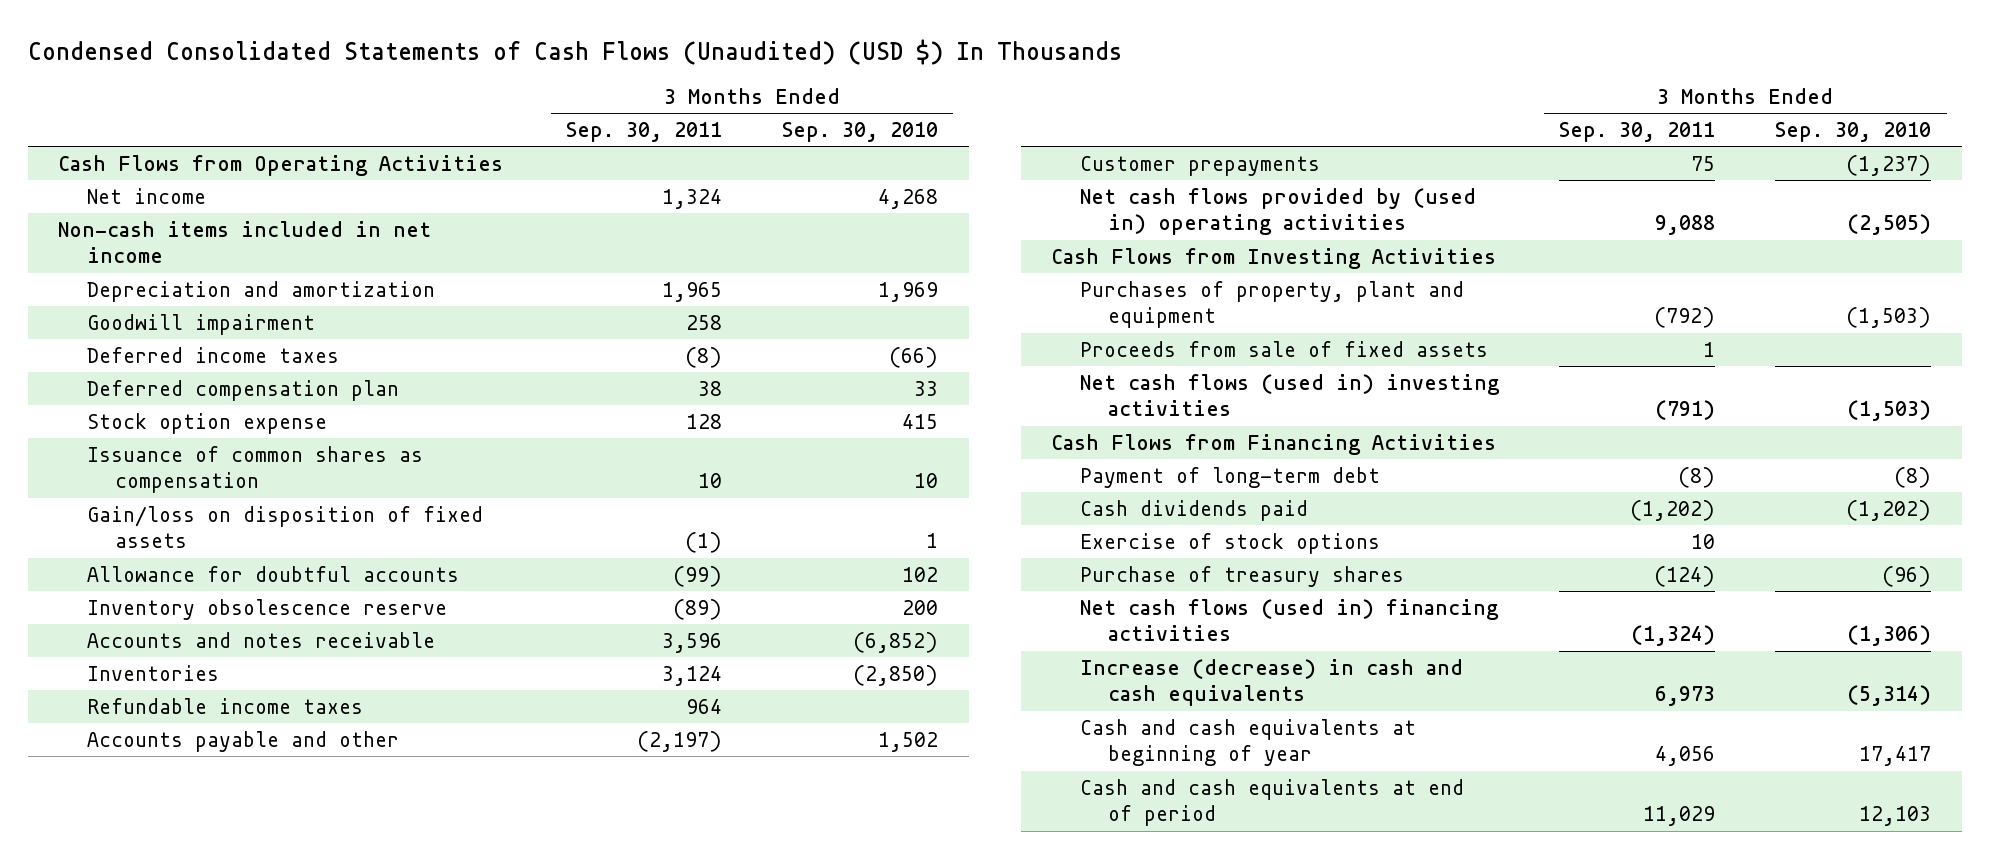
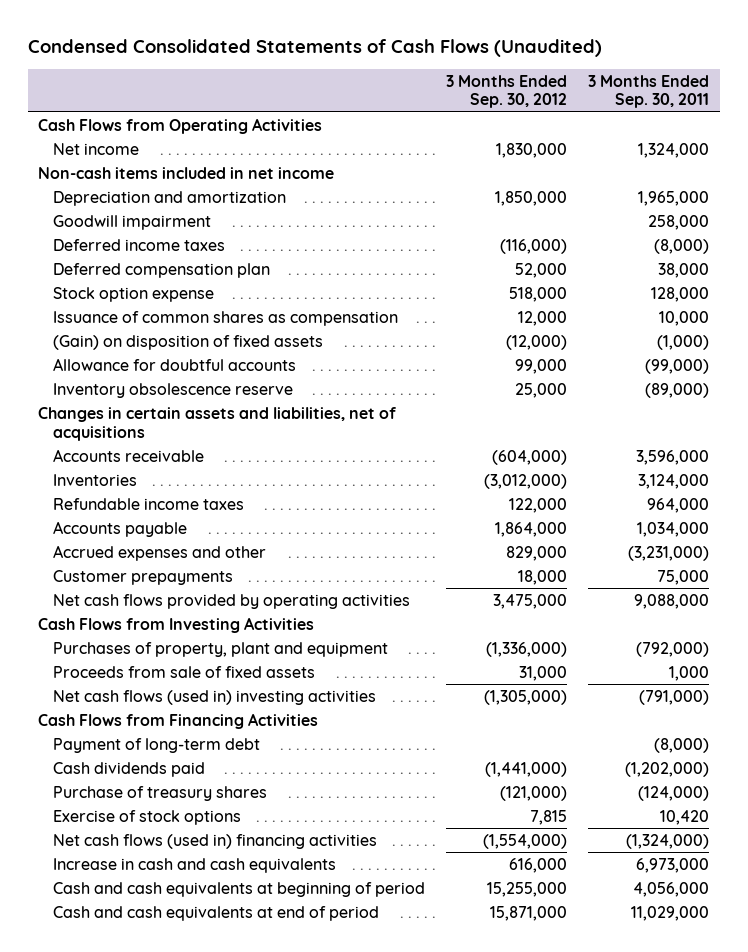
- Condensed Consolidated Statements of Cash Flows (Unaudited) (USD $) In Thousands
+ Condensed Consolidated Statements of Cash Flows (Unaudited)
- | 3 Months Ended Sep. 30, 2011 | 3 Months Ended Sep. 30, 2010
+ | 3 Months Ended Sep. 30, 2012 | 3 Months Ended Sep. 30, 2011
- Net income | 1,324 | 4,268
+ Net income | 1,830,000 | 1,324,000
- Depreciation and amortization | 1,965 | 1,969
- Goodwill impairment | 258 |
- Deferred income taxes | (8) | (66)
- Deferred compensation plan | 38 | 33
- Stock option expense | 128 | 415
- Issuance of common shares as compensation | 10 | 10
- Gain/loss on disposition of fixed assets | (1) | 1
- Allowance for doubtful accounts | (99) | 102
- Inventory obsolescence reserve | (89) | 200
- Accounts and notes receivable | 3,596 | (6,852)
- Inventories | 3,124 | (2,850)
- Refundable income taxes | 964 |
- Accounts payable and other | (2,197) | 1,502
- Customer prepayments | 75 | (1,237)
- Net cash flows provided by (used in) operating activities | 9,088 | (2,505)
+ Depreciation and amortization | 1,850,000 | 1,965,000
+ Goodwill impairment | | 258,000
+ Deferred income taxes | (116,000) | (8,000)
+ Deferred compensation plan | 52,000 | 38,000
+ Stock option expense | 518,000 | 128,000
+ Issuance of common shares as compensation | 12,000 | 10,000
+ (Gain) on disposition of fixed assets | (12,000) | (1,000)
+ Allowance for doubtful accounts | 99,000 | (99,000)
+ Inventory obsolescence reserve | 25,000 | (89,000)
+ Changes in certain assets and liabilities, net of acquisitions
+ Accounts receivable | (604,000) | 3,596,000
+ Inventories | (3,012,000) | 3,124,000
+ Refundable income taxes | 122,000 | 964,000
+ Accounts payable | 1,864,000 | 1,034,000
+ Accrued expenses and other | 829,000 | (3,231,000)
+ Customer prepayments | 18,000 | 75,000
+ Net cash flows provided by operating activities | 3,475,000 | 9,088,000
- Purchases of property, plant and equipment | (792) | (1,503)
- Proceeds from sale of fixed assets | 1 |
- Net cash flows (used in) investing activities | (791) | (1,503)
+ Purchases of property, plant and equipment | (1,336,000) | (792,000)
+ Proceeds from sale of fixed assets | 31,000 | 1,000
+ Net cash flows (used in) investing activities | (1,305,000) | (791,000)
- Payment of long-term debt | (8) | (8)
- Cash dividends paid | (1,202) | (1,202)
- Exercise of stock options | 10 |
- Purchase of treasury shares | (124) | (96)
- Net cash flows (used in) financing activities | (1,324) | (1,306)
- Increase (decrease) in cash and cash equivalents | 6,973 | (5,314)
- Cash and cash equivalents at beginning of year | 4,056 | 17,417
- Cash and cash equivalents at end of period | 11,029 | 12,103
+ Payment of long-term debt | | (8,000)
+ Cash dividends paid | (1,441,000) | (1,202,000)
+ Purchase of treasury shares | (121,000) | (124,000)
+ Exercise of stock options | 7,815 | 10,420
+ Net cash flows (used in) financing activities | (1,554,000) | (1,324,000)
+ Increase in cash and cash equivalents | 616,000 | 6,973,000
+ Cash and cash equivalents at beginning of period | 15,255,000 | 4,056,000
+ Cash and cash equivalents at end of period | 15,871,000 | 11,029,000

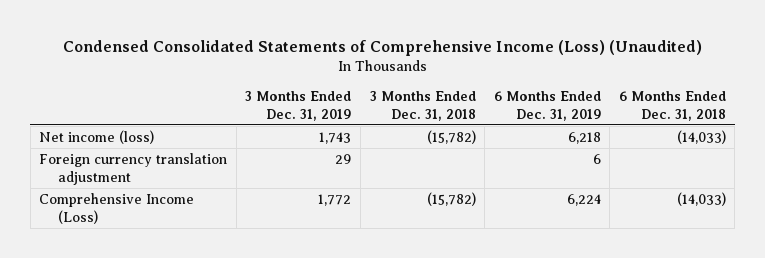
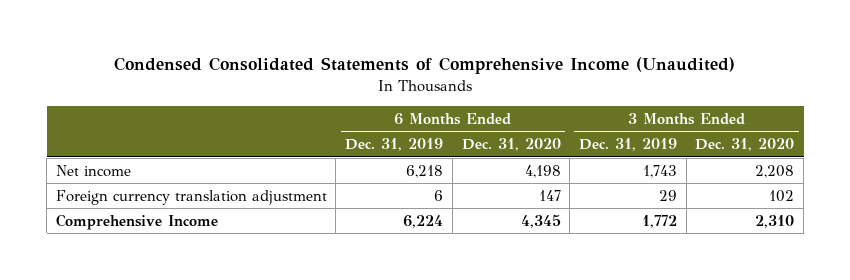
- Condensed Consolidated Statements of Comprehensive Income (Loss) (Unaudited)
+ Condensed Consolidated Statements of Comprehensive Income (Unaudited)
- | 3 Months Ended Dec. 31, 2019 | 3 Months Ended Dec. 31, 2018 | 6 Months Ended Dec. 31, 2019 | 6 Months Ended Dec. 31, 2018
+ | 6 Months Ended Dec. 31, 2019 | 6 Months Ended Dec. 31, 2020 | 3 Months Ended Dec. 31, 2019 | 3 Months Ended Dec. 31, 2020
- Net income (loss) | 1,743 | (15,782) | 6,218 | (14,033)
+ Net income | 6,218 | 4,198 | 1,743 | 2,208
- Comprehensive Income (Loss) | 1,772 | (15,782) | 6,224 | (14,033)
+ Comprehensive Income | 6,224 | 4,345 | 1,772 | 2,310

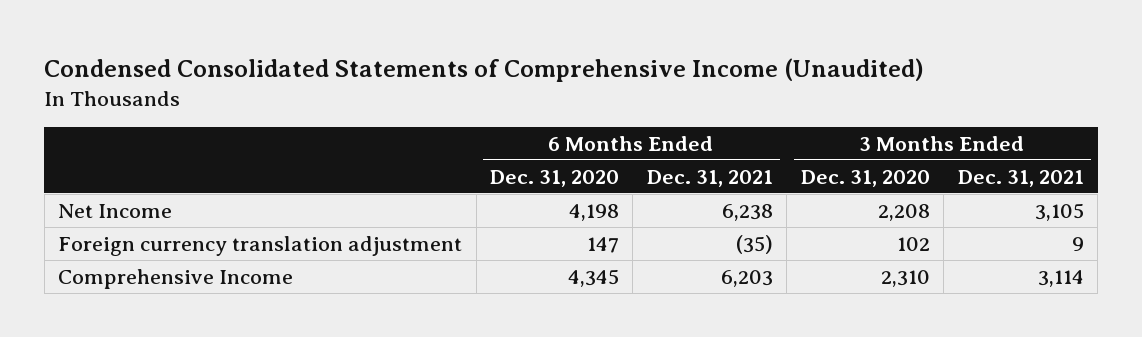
- | 6 Months Ended Dec. 31, 2019 | 6 Months Ended Dec. 31, 2020 | 3 Months Ended Dec. 31, 2019 | 3 Months Ended Dec. 31, 2020
+ | 6 Months Ended Dec. 31, 2020 | 6 Months Ended Dec. 31, 2021 | 3 Months Ended Dec. 31, 2020 | 3 Months Ended Dec. 31, 2021
- Net income | 6,218 | 4,198 | 1,743 | 2,208
+ Net Income | 4,198 | 6,238 | 2,208 | 3,105

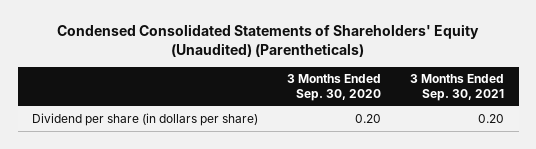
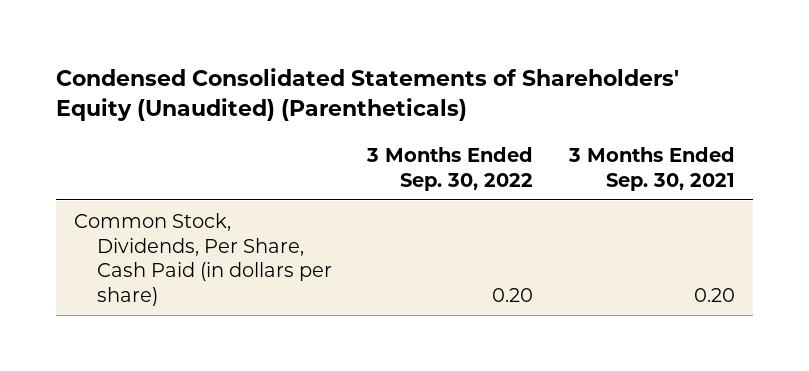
- | 3 Months Ended Sep. 30, 2020 | 3 Months Ended Sep. 30, 2021
+ | 3 Months Ended Sep. 30, 2022 | 3 Months Ended Sep. 30, 2021
- Dividend per share (in dollars per share) | 0.20 | 0.20
+ Common Stock, Dividends, Per Share, Cash Paid (in dollars per share) | 0.20 | 0.20

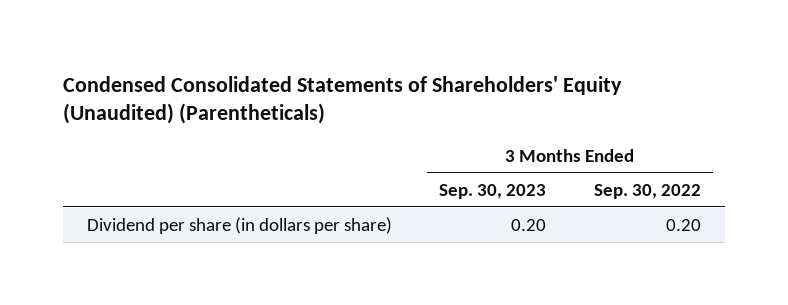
- | 3 Months Ended Sep. 30, 2022 | 3 Months Ended Sep. 30, 2021
+ | 3 Months Ended Sep. 30, 2023 | 3 Months Ended Sep. 30, 2022
- Common Stock, Dividends, Per Share, Cash Paid (in dollars per share) | 0.20 | 0.20
+ Dividend per share (in dollars per share) | 0.20 | 0.20

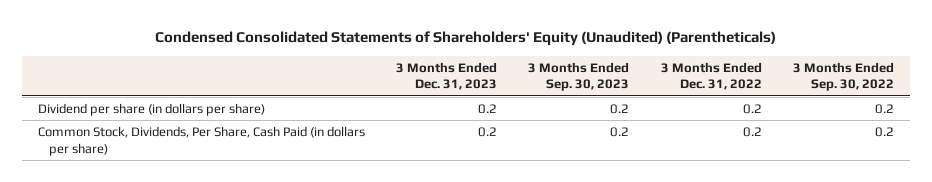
- | 3 Months Ended Sep. 30, 2023 | 3 Months Ended Sep. 30, 2022
+ | 3 Months Ended Dec. 31, 2023 | 3 Months Ended Sep. 30, 2023 | 3 Months Ended Dec. 31, 2022 | 3 Months Ended Sep. 30, 2022
- Dividend per share (in dollars per share) | 0.20 | 0.20
+ Dividend per share (in dollars per share) | 0.2 | 0.2 | 0.2 | 0.2
+ Common Stock, Dividends, Per Share, Cash Paid (in dollars per share) | 0.2 | 0.2 | 0.2 | 0.2

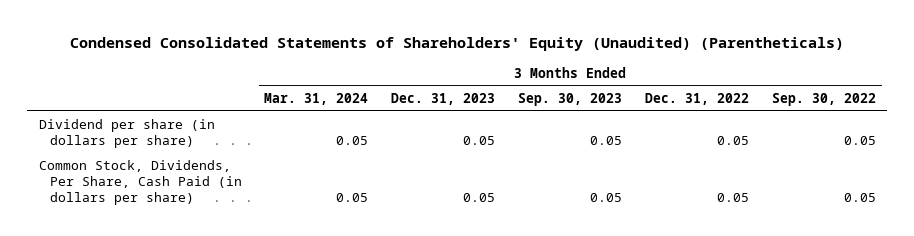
- | 3 Months Ended Dec. 31, 2023 | 3 Months Ended Sep. 30, 2023 | 3 Months Ended Dec. 31, 2022 | 3 Months Ended Sep. 30, 2022
+ | 3 Months Ended Mar. 31, 2024 | 3 Months Ended Dec. 31, 2023 | 3 Months Ended Sep. 30, 2023 | 3 Months Ended Dec. 31, 2022 | 3 Months Ended Sep. 30, 2022
- Dividend per share (in dollars per share) | 0.2 | 0.2 | 0.2 | 0.2
- Common Stock, Dividends, Per Share, Cash Paid (in dollars per share) | 0.2 | 0.2 | 0.2 | 0.2
+ Dividend per share (in dollars per share) | 0.05 | 0.05 | 0.05 | 0.05 | 0.05
+ Common Stock, Dividends, Per Share, Cash Paid (in dollars per share) | 0.05 | 0.05 | 0.05 | 0.05 | 0.05

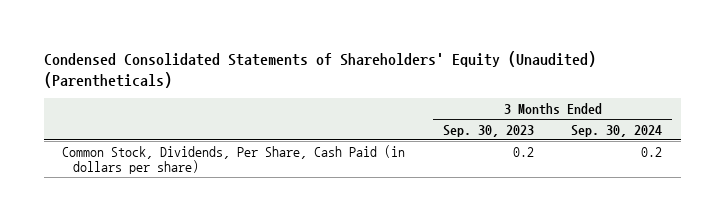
- | 3 Months Ended Mar. 31, 2024 | 3 Months Ended Dec. 31, 2023 | 3 Months Ended Sep. 30, 2023 | 3 Months Ended Dec. 31, 2022 | 3 Months Ended Sep. 30, 2022
+ | 3 Months Ended Sep. 30, 2023 | 3 Months Ended Sep. 30, 2024
- Dividend per share (in dollars per share) | 0.05 | 0.05 | 0.05 | 0.05 | 0.05
- Common Stock, Dividends, Per Share, Cash Paid (in dollars per share) | 0.05 | 0.05 | 0.05 | 0.05 | 0.05
+ Common Stock, Dividends, Per Share, Cash Paid (in dollars per share) | 0.2 | 0.2

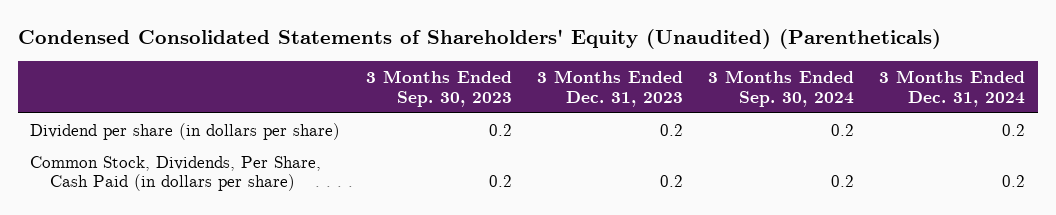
- | 3 Months Ended Sep. 30, 2023 | 3 Months Ended Sep. 30, 2024
+ | 3 Months Ended Sep. 30, 2023 | 3 Months Ended Dec. 31, 2023 | 3 Months Ended Sep. 30, 2024 | 3 Months Ended Dec. 31, 2024
+ Dividend per share (in dollars per share) | 0.2 | 0.2 | 0.2 | 0.2

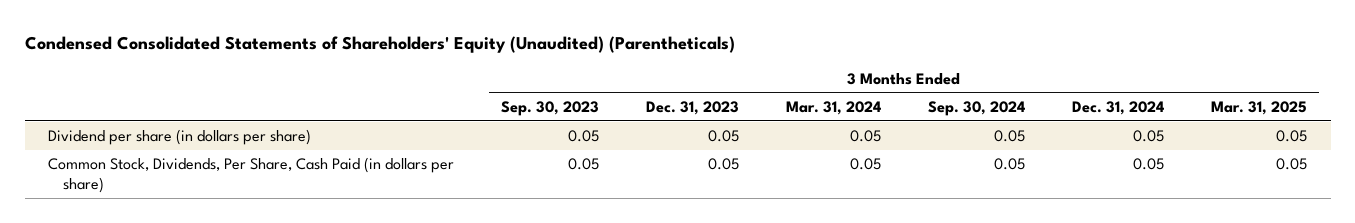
- | 3 Months Ended Sep. 30, 2023 | 3 Months Ended Dec. 31, 2023 | 3 Months Ended Sep. 30, 2024 | 3 Months Ended Dec. 31, 2024
+ | 3 Months Ended Sep. 30, 2023 | 3 Months Ended Dec. 31, 2023 | 3 Months Ended Mar. 31, 2024 | 3 Months Ended Sep. 30, 2024 | 3 Months Ended Dec. 31, 2024 | 3 Months Ended Mar. 31, 2025
- Dividend per share (in dollars per share) | 0.2 | 0.2 | 0.2 | 0.2
- Common Stock, Dividends, Per Share, Cash Paid (in dollars per share) | 0.2 | 0.2 | 0.2 | 0.2
+ Dividend per share (in dollars per share) | 0.05 | 0.05 | 0.05 | 0.05 | 0.05 | 0.05
+ Common Stock, Dividends, Per Share, Cash Paid (in dollars per share) | 0.05 | 0.05 | 0.05 | 0.05 | 0.05 | 0.05

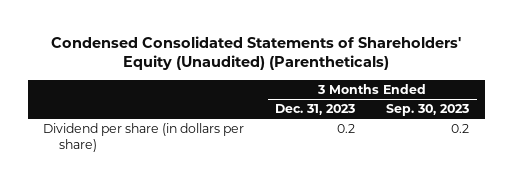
- | 3 Months Ended Sep. 30, 2023 | 3 Months Ended Dec. 31, 2023 | 3 Months Ended Mar. 31, 2024 | 3 Months Ended Sep. 30, 2024 | 3 Months Ended Dec. 31, 2024 | 3 Months Ended Mar. 31, 2025
+ | 3 Months Ended Dec. 31, 2023 | 3 Months Ended Sep. 30, 2023
- Dividend per share (in dollars per share) | 0.05 | 0.05 | 0.05 | 0.05 | 0.05 | 0.05
- Common Stock, Dividends, Per Share, Cash Paid (in dollars per share) | 0.05 | 0.05 | 0.05 | 0.05 | 0.05 | 0.05
+ Dividend per share (in dollars per share) | 0.2 | 0.2

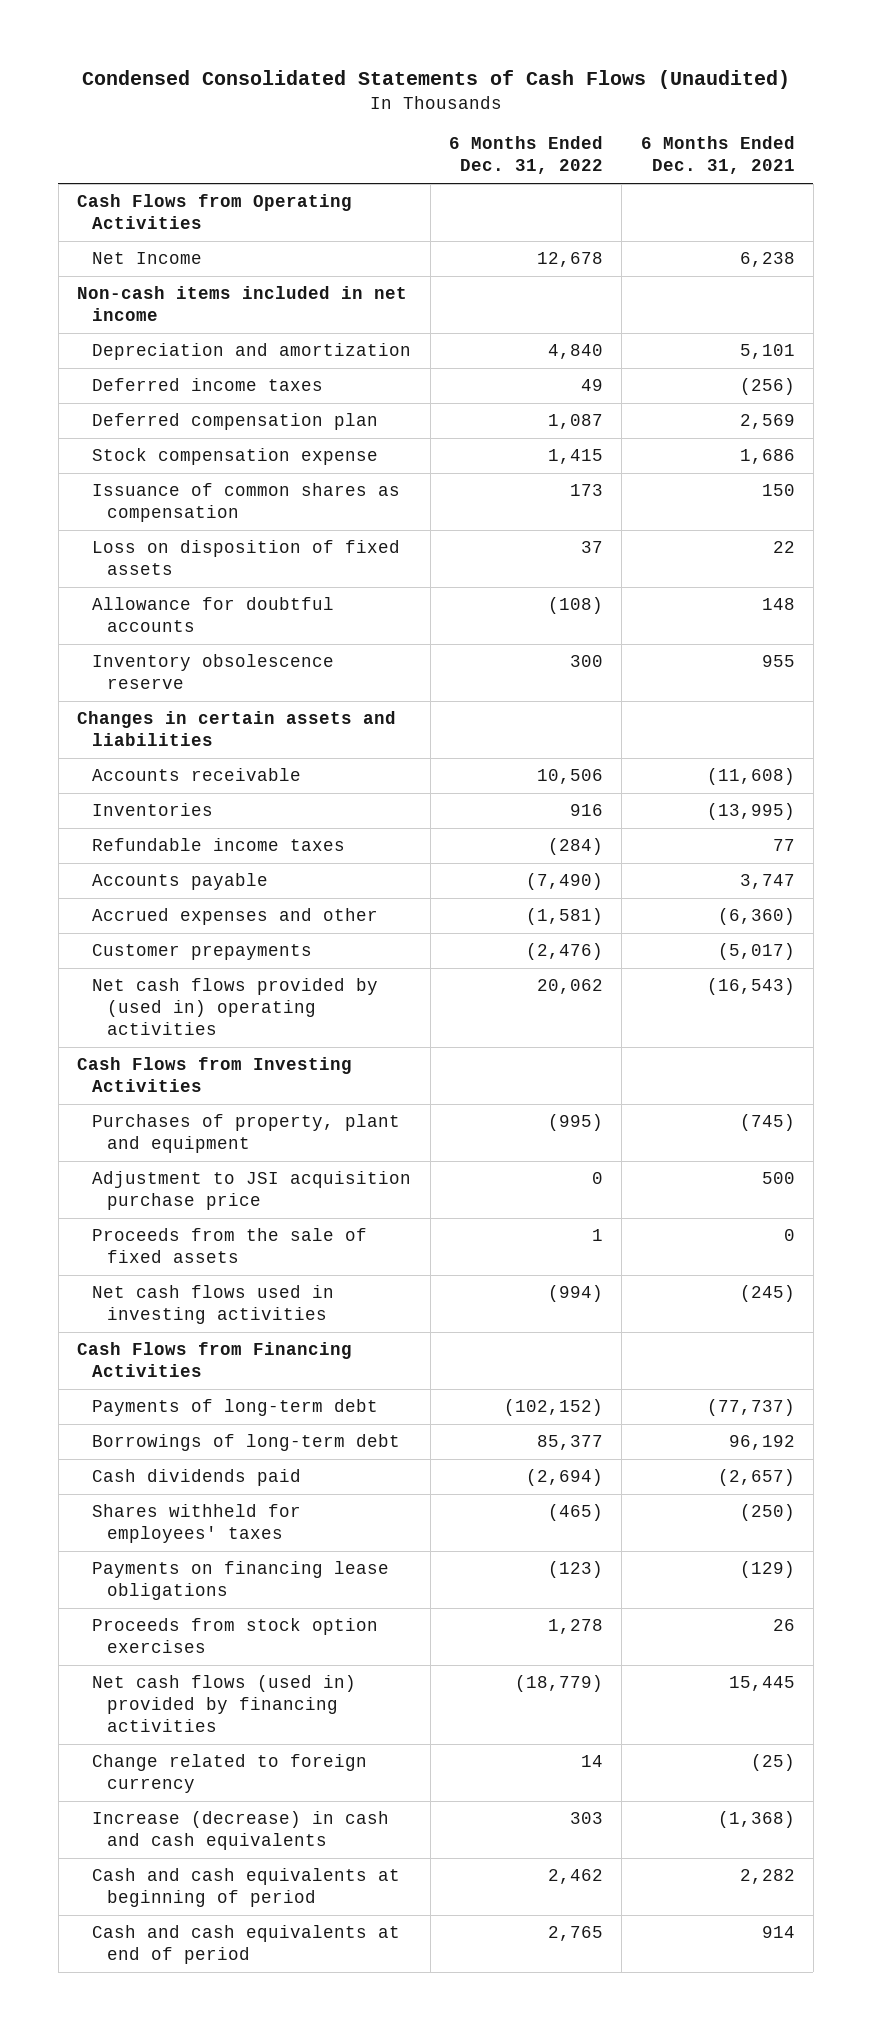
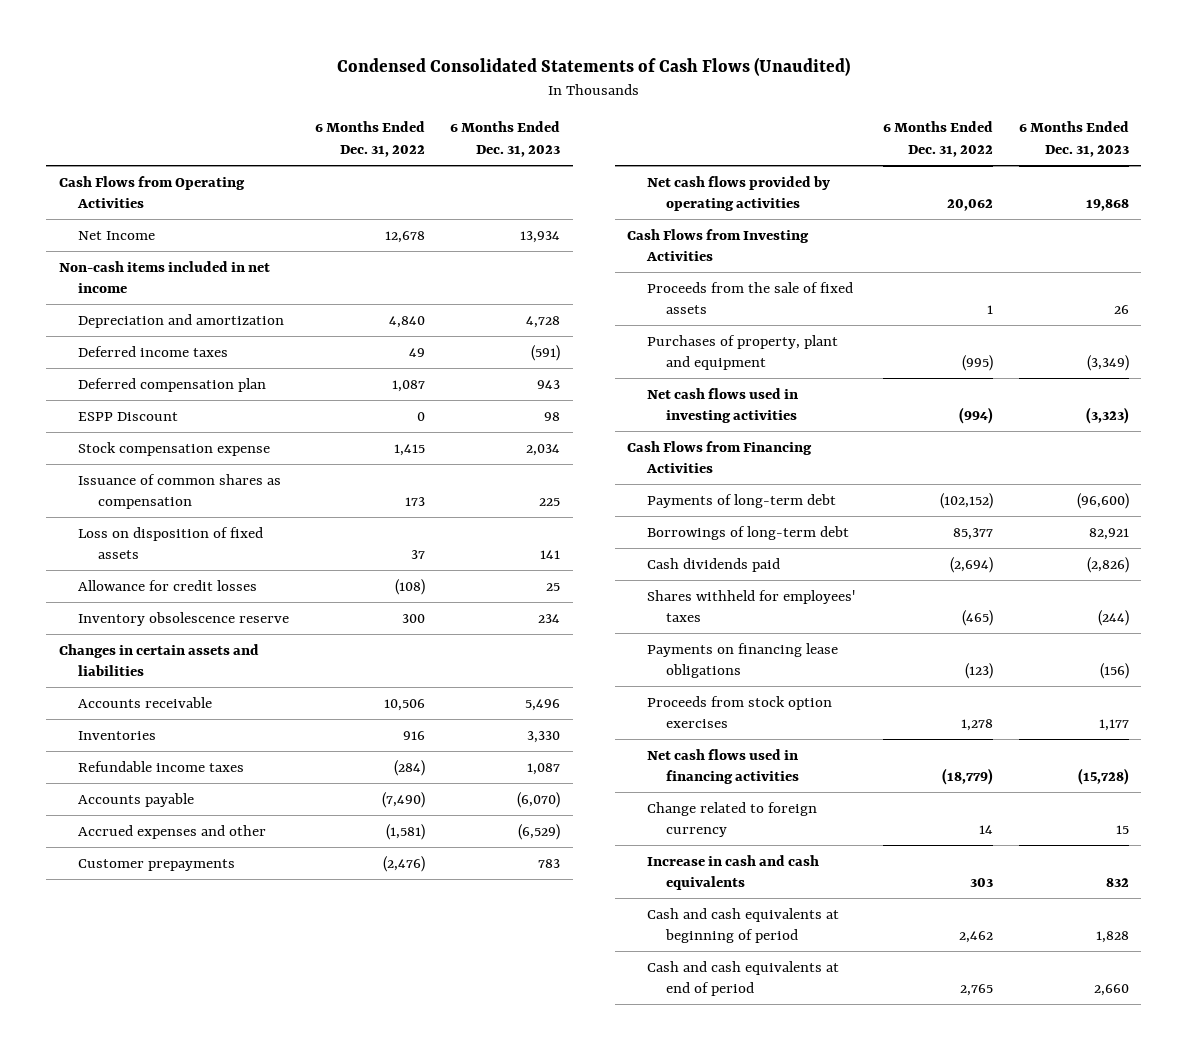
- | 6 Months Ended Dec. 31, 2022 | 6 Months Ended Dec. 31, 2021
+ | 6 Months Ended Dec. 31, 2022 | 6 Months Ended Dec. 31, 2023
+ ESPP Discount | 0 | 98
- Allowance for doubtful accounts | (108) | 148
+ Allowance for credit losses | (108) | 25
- Net cash flows provided by (used in) operating activities | 20,062 | (16,543)
+ Net cash flows provided by operating activities | 20,062 | 19,868
- Adjustment to JSI acquisition purchase price | 0 | 500
moved down: Purchases of property, plant and equipment | (995) | (3,349)
- Net cash flows (used in) provided by financing activities | (18,779) | 15,445
+ Net cash flows used in financing activities | (18,779) | (15,728)
- Increase (decrease) in cash and cash equivalents | 303 | (1,368)
+ Increase in cash and cash equivalents | 303 | 832

